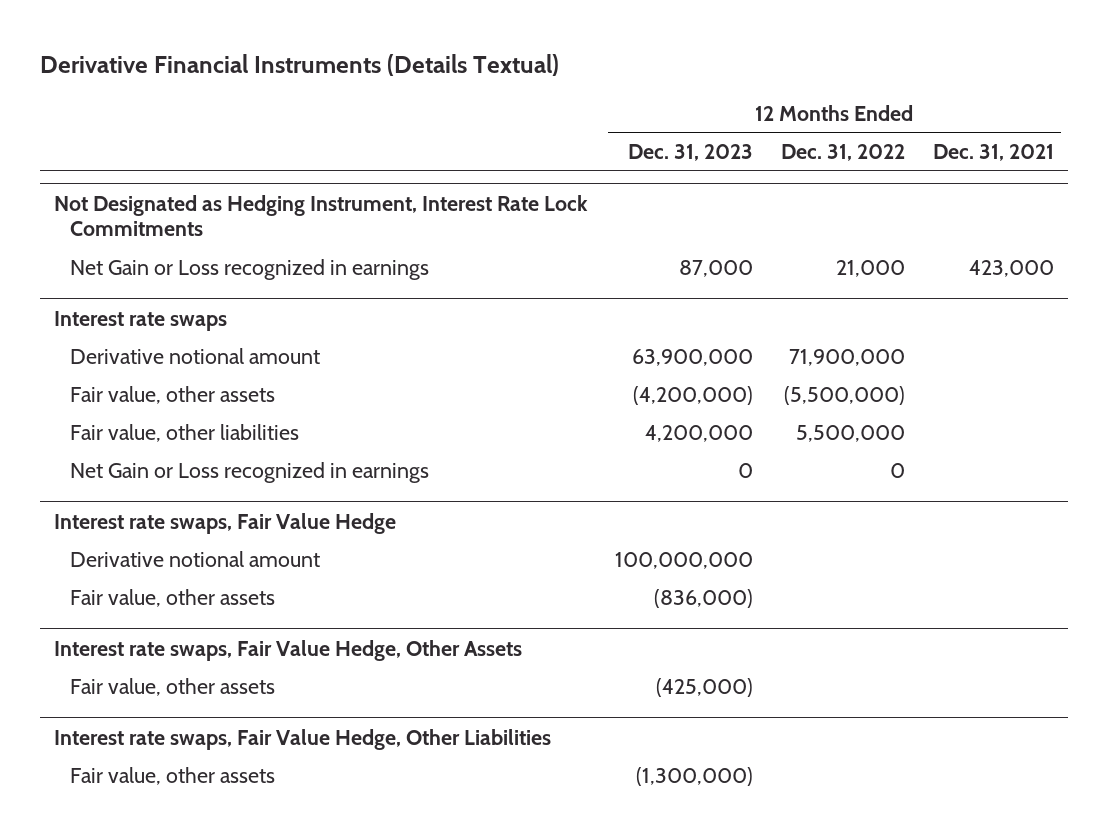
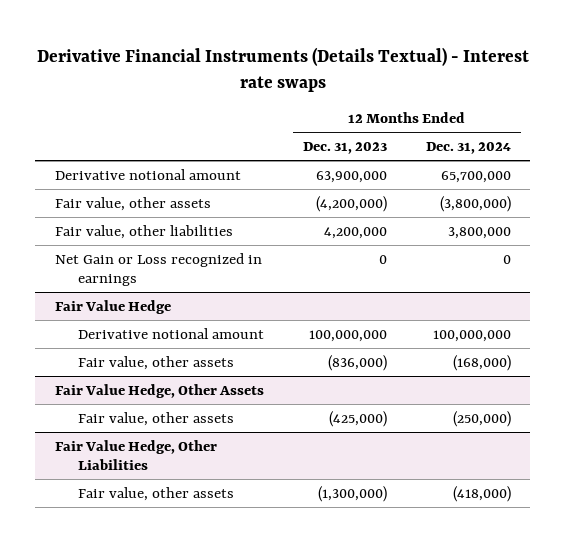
- Derivative Financial Instruments (Details Textual)
+ Derivative Financial Instruments (Details Textual) - Interest rate swaps
- | 12 Months Ended Dec. 31, 2023 | 12 Months Ended Dec. 31, 2022 | 12 Months Ended Dec. 31, 2021
+ | 12 Months Ended Dec. 31, 2023 | 12 Months Ended Dec. 31, 2024
- Not Designated as Hedging Instrument, Interest Rate Lock Commitments
- Net Gain or Loss recognized in earnings | 87,000 | 21,000 | 423,000
- Interest rate swaps
- Interest rate swaps, Fair Value Hedge
+ Fair Value Hedge
- Interest rate swaps, Fair Value Hedge, Other Assets
+ Fair Value Hedge, Other Assets
- Interest rate swaps, Fair Value Hedge, Other Liabilities
+ Fair Value Hedge, Other Liabilities

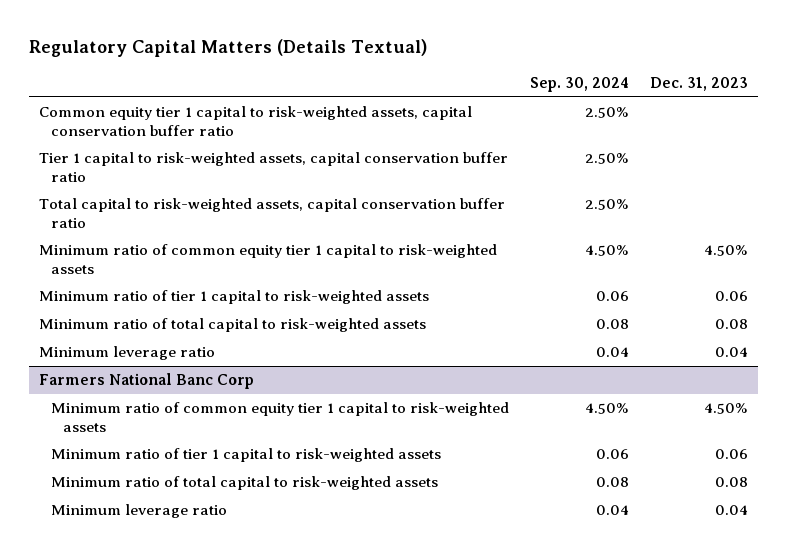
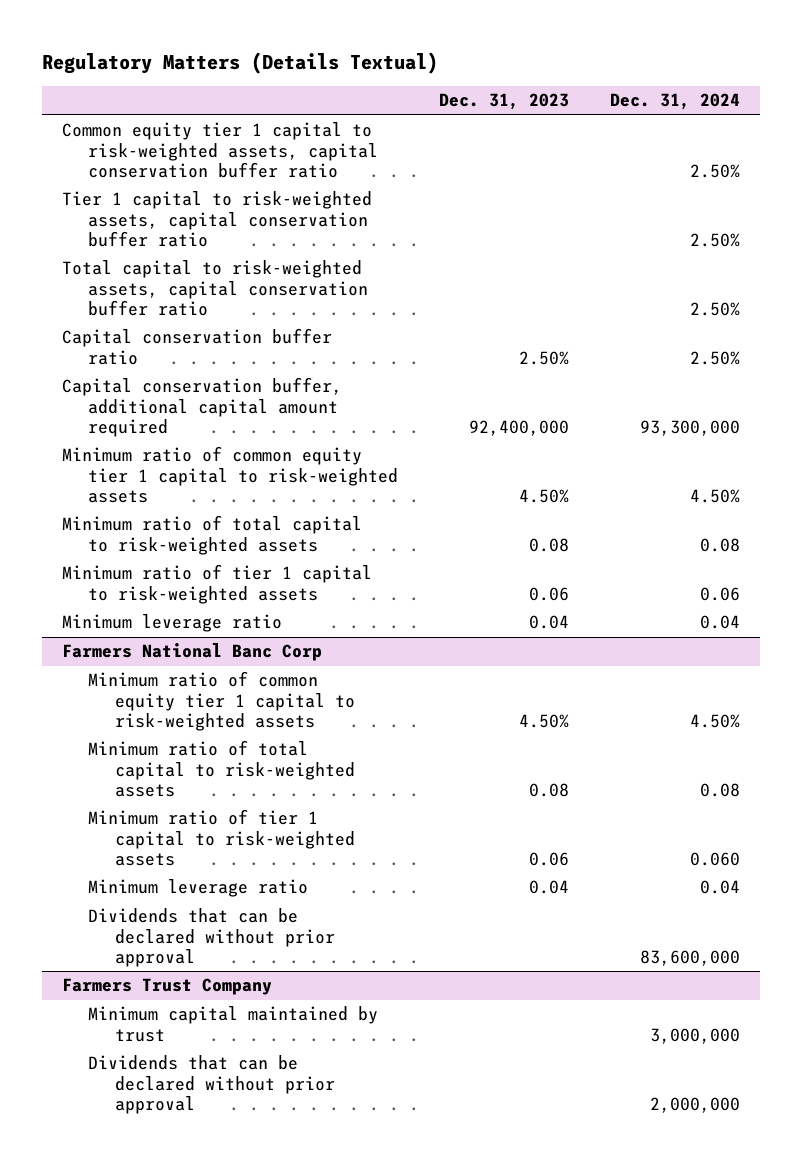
- Regulatory Capital Matters (Details Textual)
+ Regulatory Matters (Details Textual)
- | Sep. 30, 2024 | Dec. 31, 2023
+ | Dec. 31, 2023 | Dec. 31, 2024
+ Capital conservation buffer ratio | 2.50% | 2.50%
+ Capital conservation buffer, additional capital amount required | 92,400,000 | 93,300,000
moved down: Minimum ratio of tier 1 capital to risk-weighted assets | 0.06 | 0.06
@ Farmers National Banc Corp
moved down: Minimum ratio of tier 1 capital to risk-weighted assets | 0.06 | 0.060
+ Dividends that can be declared without prior approval | | 83,600,000
+ Farmers Trust Company
+ Minimum capital maintained by trust | | 3,000,000
+ Dividends that can be declared without prior approval | | 2,000,000

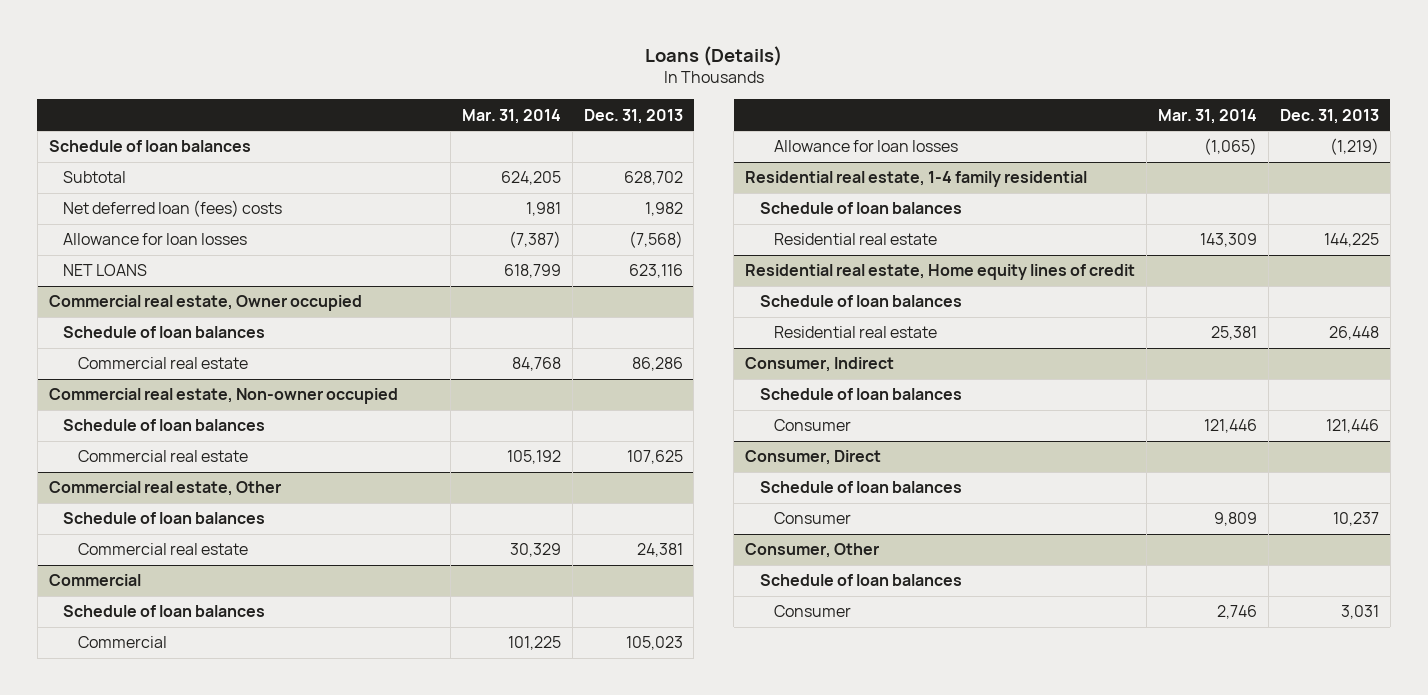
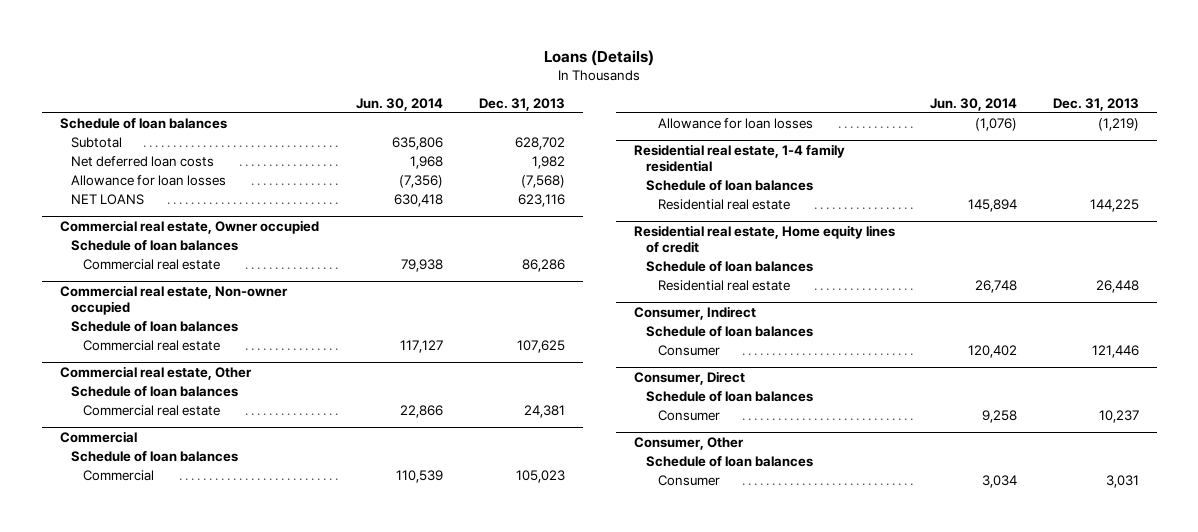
- | Mar. 31, 2014 | Dec. 31, 2013
+ | Jun. 30, 2014 | Dec. 31, 2013
- Net deferred loan (fees) costs | 1,981 | 1,982
+ Net deferred loan costs | 1,968 | 1,982

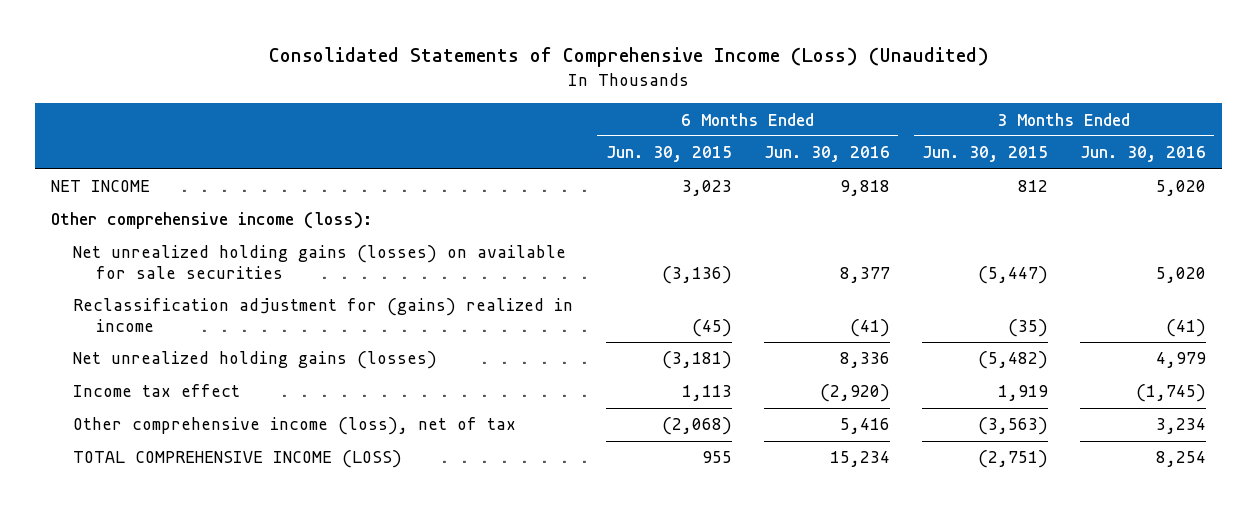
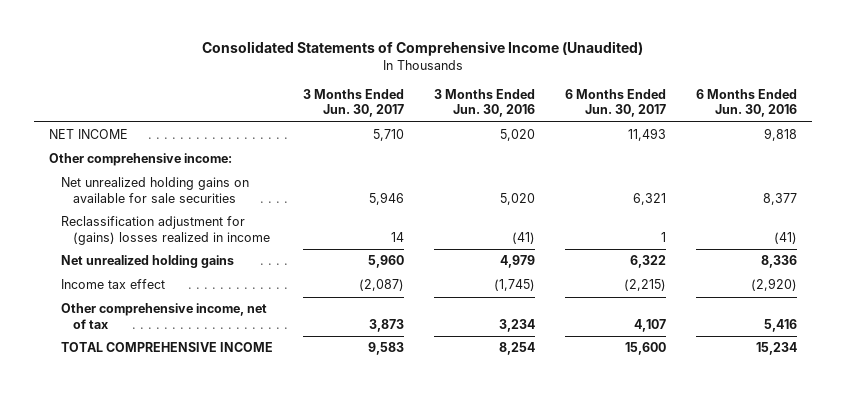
- Consolidated Statements of Comprehensive Income (Loss) (Unaudited)
+ Consolidated Statements of Comprehensive Income (Unaudited)
- | 6 Months Ended Jun. 30, 2015 | 6 Months Ended Jun. 30, 2016 | 3 Months Ended Jun. 30, 2015 | 3 Months Ended Jun. 30, 2016
+ | 3 Months Ended Jun. 30, 2017 | 3 Months Ended Jun. 30, 2016 | 6 Months Ended Jun. 30, 2017 | 6 Months Ended Jun. 30, 2016
- Other comprehensive income (loss):
- Net unrealized holding gains (losses) on available for sale securities | (3,136) | 8,377 | (5,447) | 5,020
- Reclassification adjustment for (gains) realized in income | (45) | (41) | (35) | (41)
- Net unrealized holding gains (losses) | (3,181) | 8,336 | (5,482) | 4,979
+ Other comprehensive income:
+ Net unrealized holding gains on available for sale securities | 5,946 | 5,020 | 6,321 | 8,377
+ Reclassification adjustment for (gains) losses realized in income | 14 | (41) | 1 | (41)
+ Net unrealized holding gains | 5,960 | 4,979 | 6,322 | 8,336
- Other comprehensive income (loss), net of tax | (2,068) | 5,416 | (3,563) | 3,234
- TOTAL COMPREHENSIVE INCOME (LOSS) | 955 | 15,234 | (2,751) | 8,254
+ Other comprehensive income, net of tax | 3,873 | 3,234 | 4,107 | 5,416
+ TOTAL COMPREHENSIVE INCOME | 9,583 | 8,254 | 15,600 | 15,234

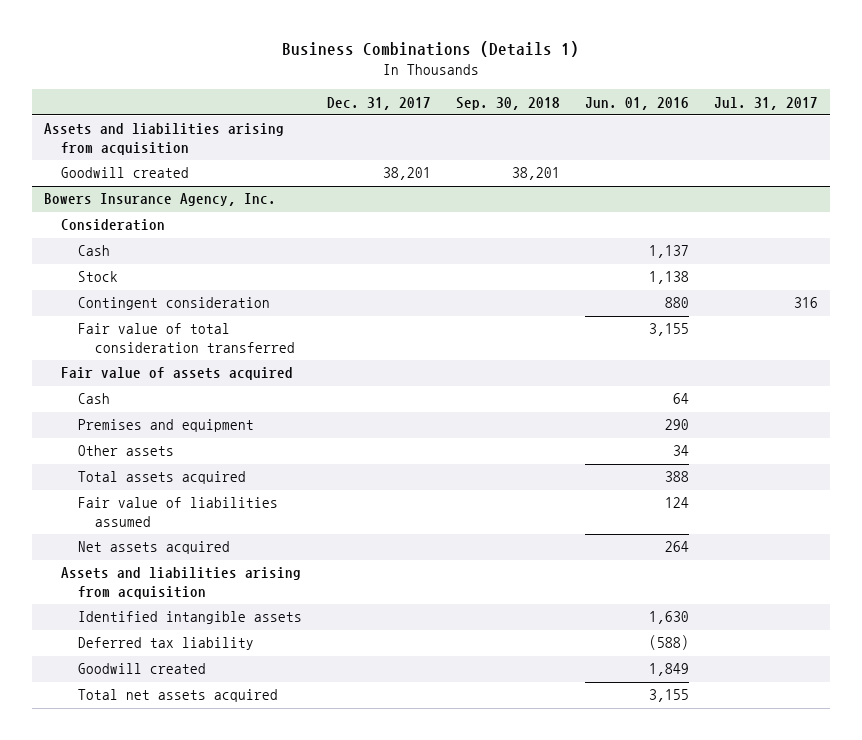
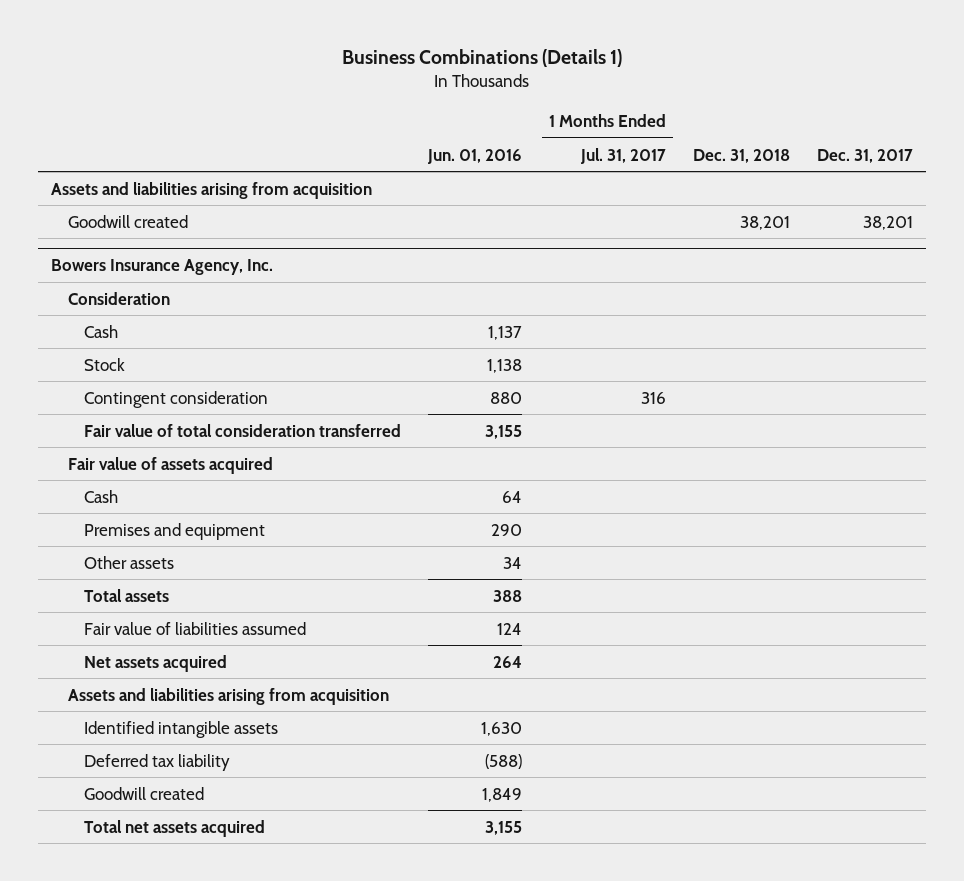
- | Dec. 31, 2017 | Sep. 30, 2018 | Jun. 01, 2016 | Jul. 31, 2017
+ | Jun. 01, 2016 | 1 Months Ended Jul. 31, 2017 | Dec. 31, 2018 | Dec. 31, 2017
@ Bowers Insurance Agency, Inc.
- Total assets acquired | | | 388 |
+ Total assets | 388 | | |

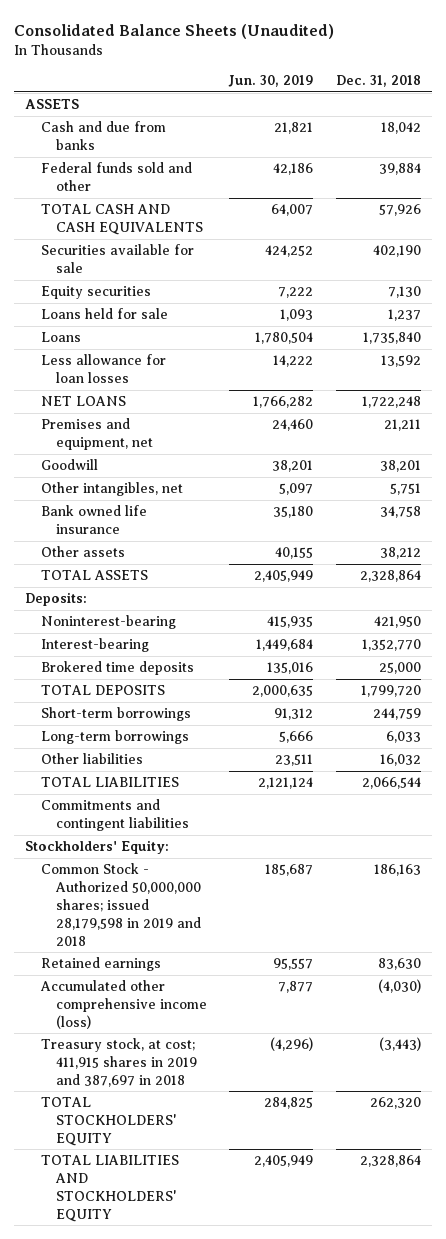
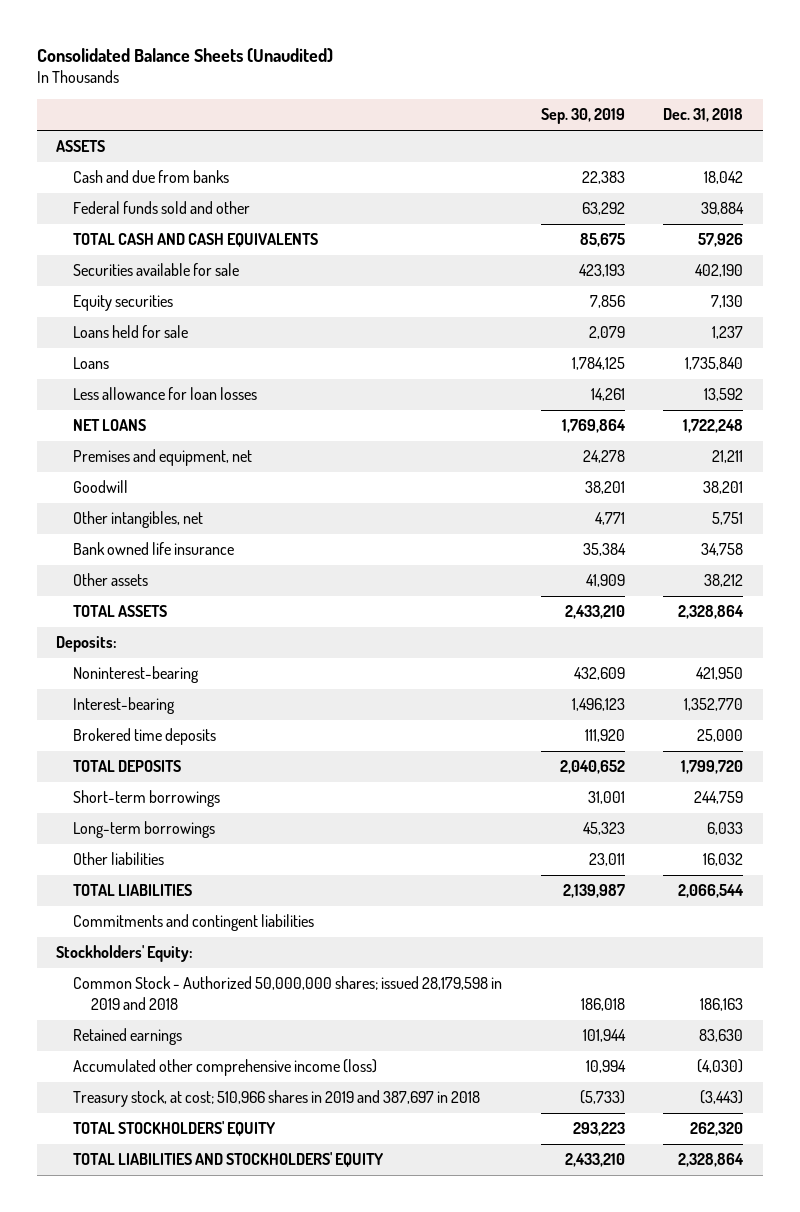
- | Jun. 30, 2019 | Dec. 31, 2018
+ | Sep. 30, 2019 | Dec. 31, 2018
- Treasury stock, at cost; 411,915 shares in 2019 and 387,697 in 2018 | (4,296) | (3,443)
+ Treasury stock, at cost; 510,966 shares in 2019 and 387,697 in 2018 | (5,733) | (3,443)

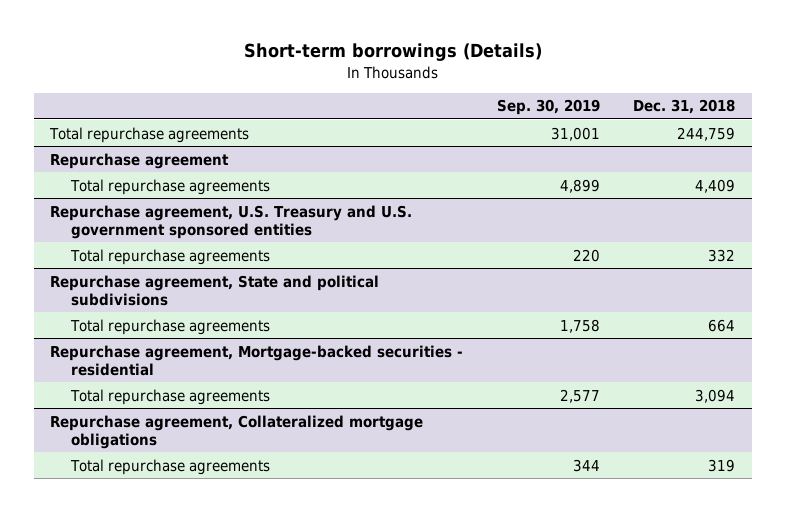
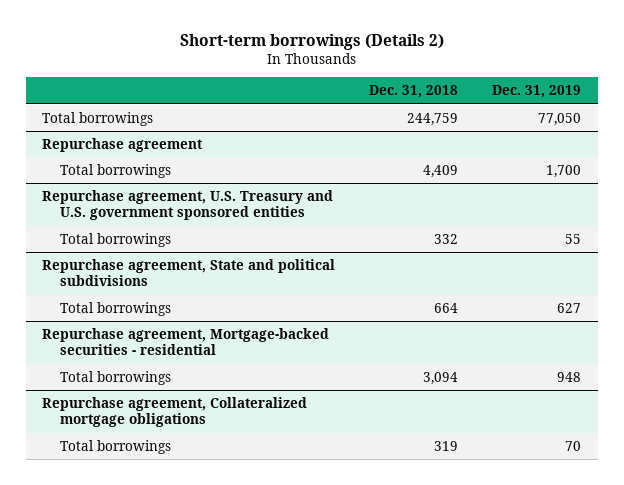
- Short-term borrowings (Details)
+ Short-term borrowings (Details 2)
- | Sep. 30, 2019 | Dec. 31, 2018
+ | Dec. 31, 2018 | Dec. 31, 2019
- Total repurchase agreements | 31,001 | 244,759
+ Total borrowings | 244,759 | 77,050
@ Repurchase agreement
- Total repurchase agreements | 4,899 | 4,409
+ Total borrowings | 4,409 | 1,700
@ Repurchase agreement, U.S. Treasury and U.S. government sponsored entities
- Total repurchase agreements | 220 | 332
+ Total borrowings | 332 | 55
@ Repurchase agreement, State and political subdivisions
- Total repurchase agreements | 1,758 | 664
+ Total borrowings | 664 | 627
@ Repurchase agreement, Mortgage-backed securities - residential
- Total repurchase agreements | 2,577 | 3,094
+ Total borrowings | 3,094 | 948
@ Repurchase agreement, Collateralized mortgage obligations
- Total repurchase agreements | 344 | 319
+ Total borrowings | 319 | 70

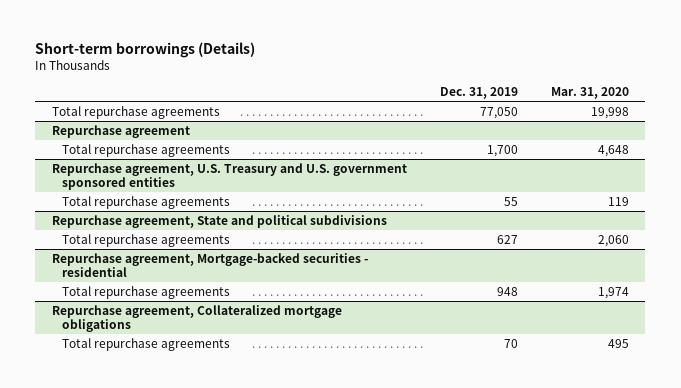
- Short-term borrowings (Details 2)
+ Short-term borrowings (Details)
- | Dec. 31, 2018 | Dec. 31, 2019
+ | Dec. 31, 2019 | Mar. 31, 2020
- Total borrowings | 244,759 | 77,050
+ Total repurchase agreements | 77,050 | 19,998
@ Repurchase agreement
- Total borrowings | 4,409 | 1,700
+ Total repurchase agreements | 1,700 | 4,648
@ Repurchase agreement, U.S. Treasury and U.S. government sponsored entities
- Total borrowings | 332 | 55
+ Total repurchase agreements | 55 | 119
@ Repurchase agreement, State and political subdivisions
- Total borrowings | 664 | 627
+ Total repurchase agreements | 627 | 2,060
@ Repurchase agreement, Mortgage-backed securities - residential
- Total borrowings | 3,094 | 948
+ Total repurchase agreements | 948 | 1,974
@ Repurchase agreement, Collateralized mortgage obligations
- Total borrowings | 319 | 70
+ Total repurchase agreements | 70 | 495

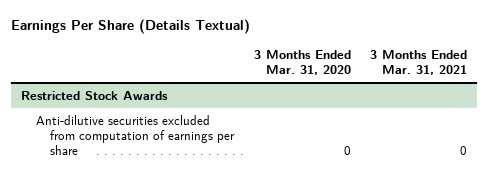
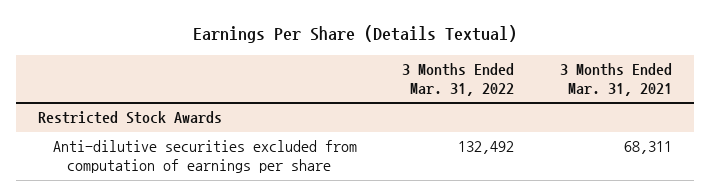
- | 3 Months Ended Mar. 31, 2020 | 3 Months Ended Mar. 31, 2021
+ | 3 Months Ended Mar. 31, 2022 | 3 Months Ended Mar. 31, 2021
@ Restricted Stock Awards
- Anti-dilutive securities excluded from computation of earnings per share | 0 | 0
+ Anti-dilutive securities excluded from computation of earnings per share | 132,492 | 68,311

